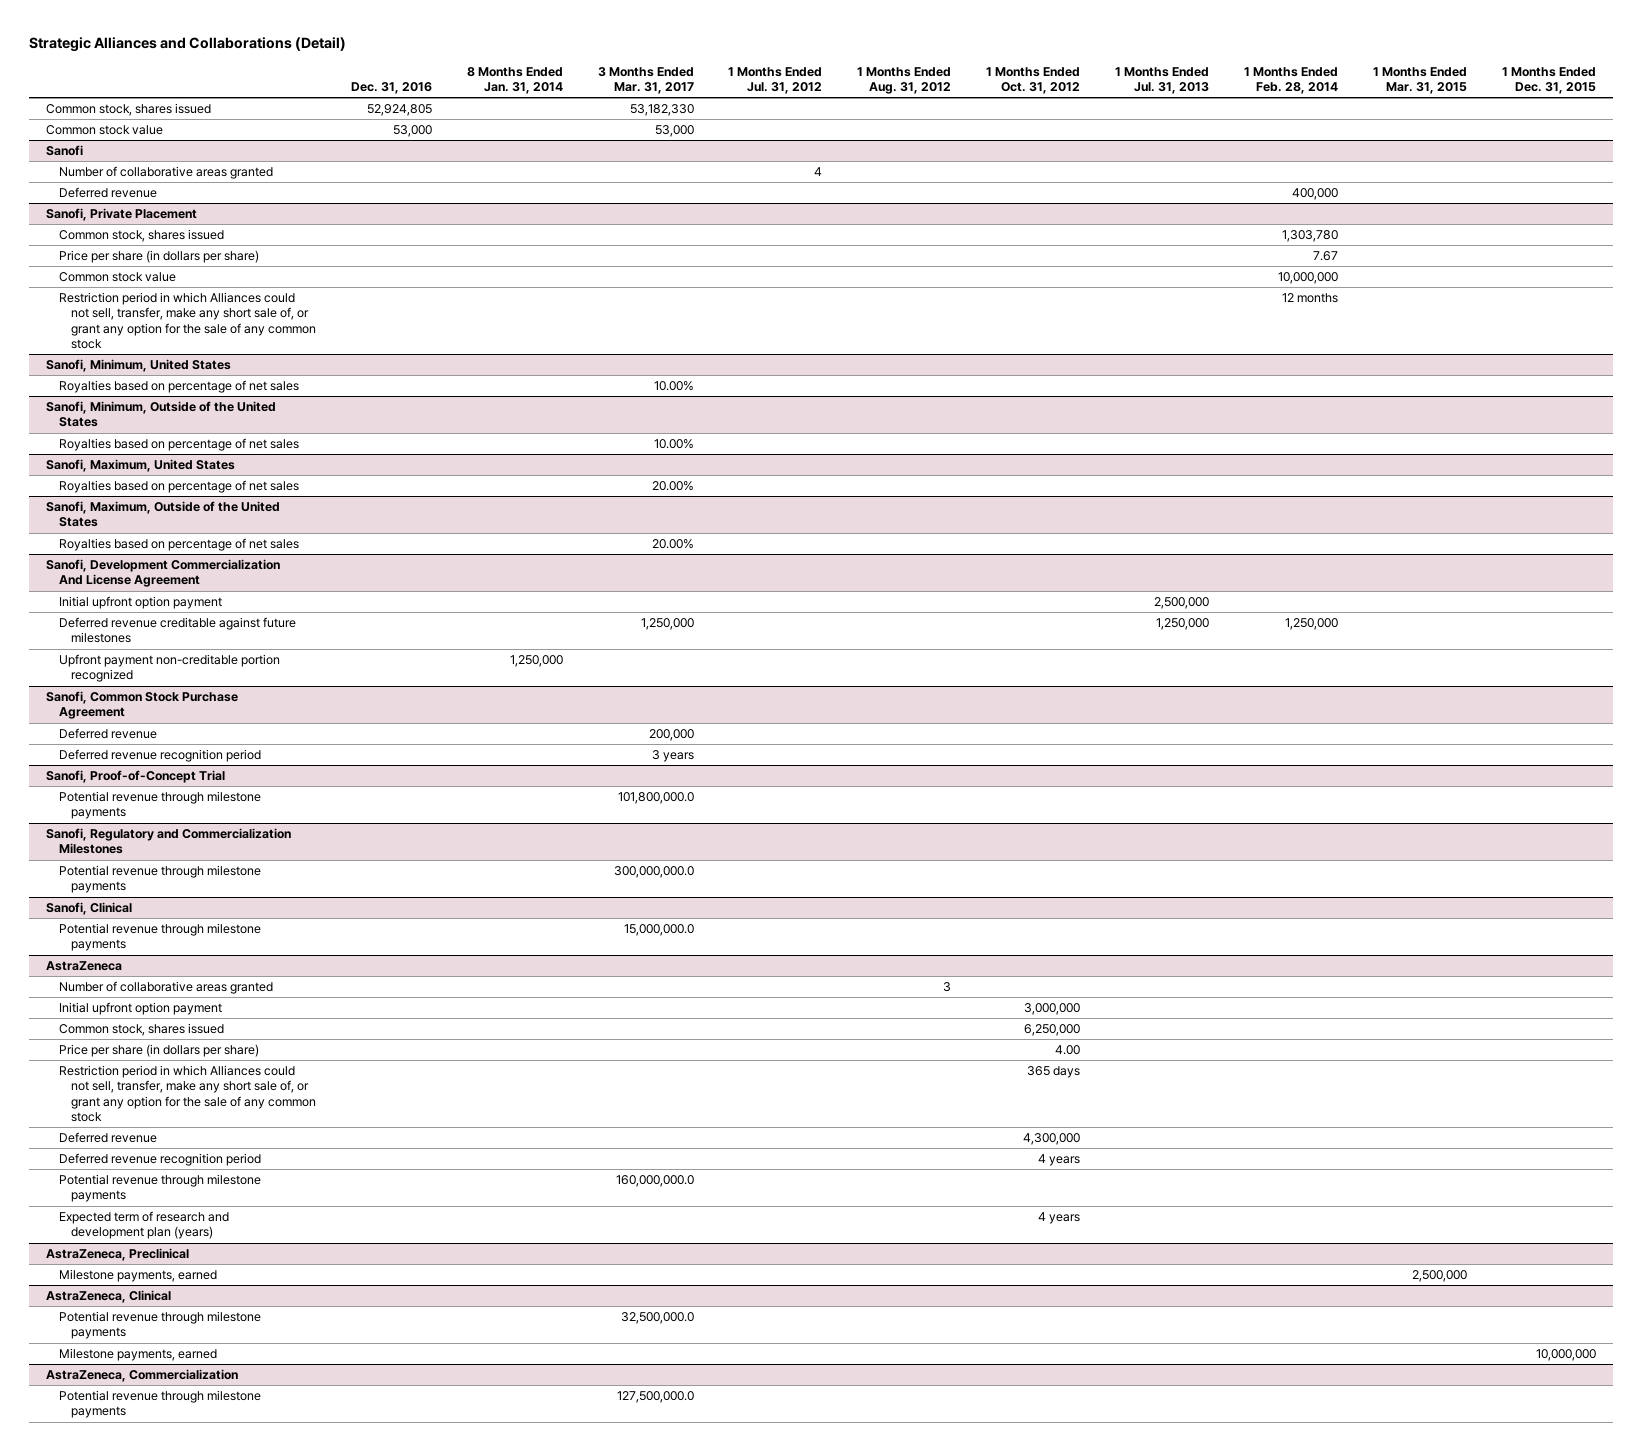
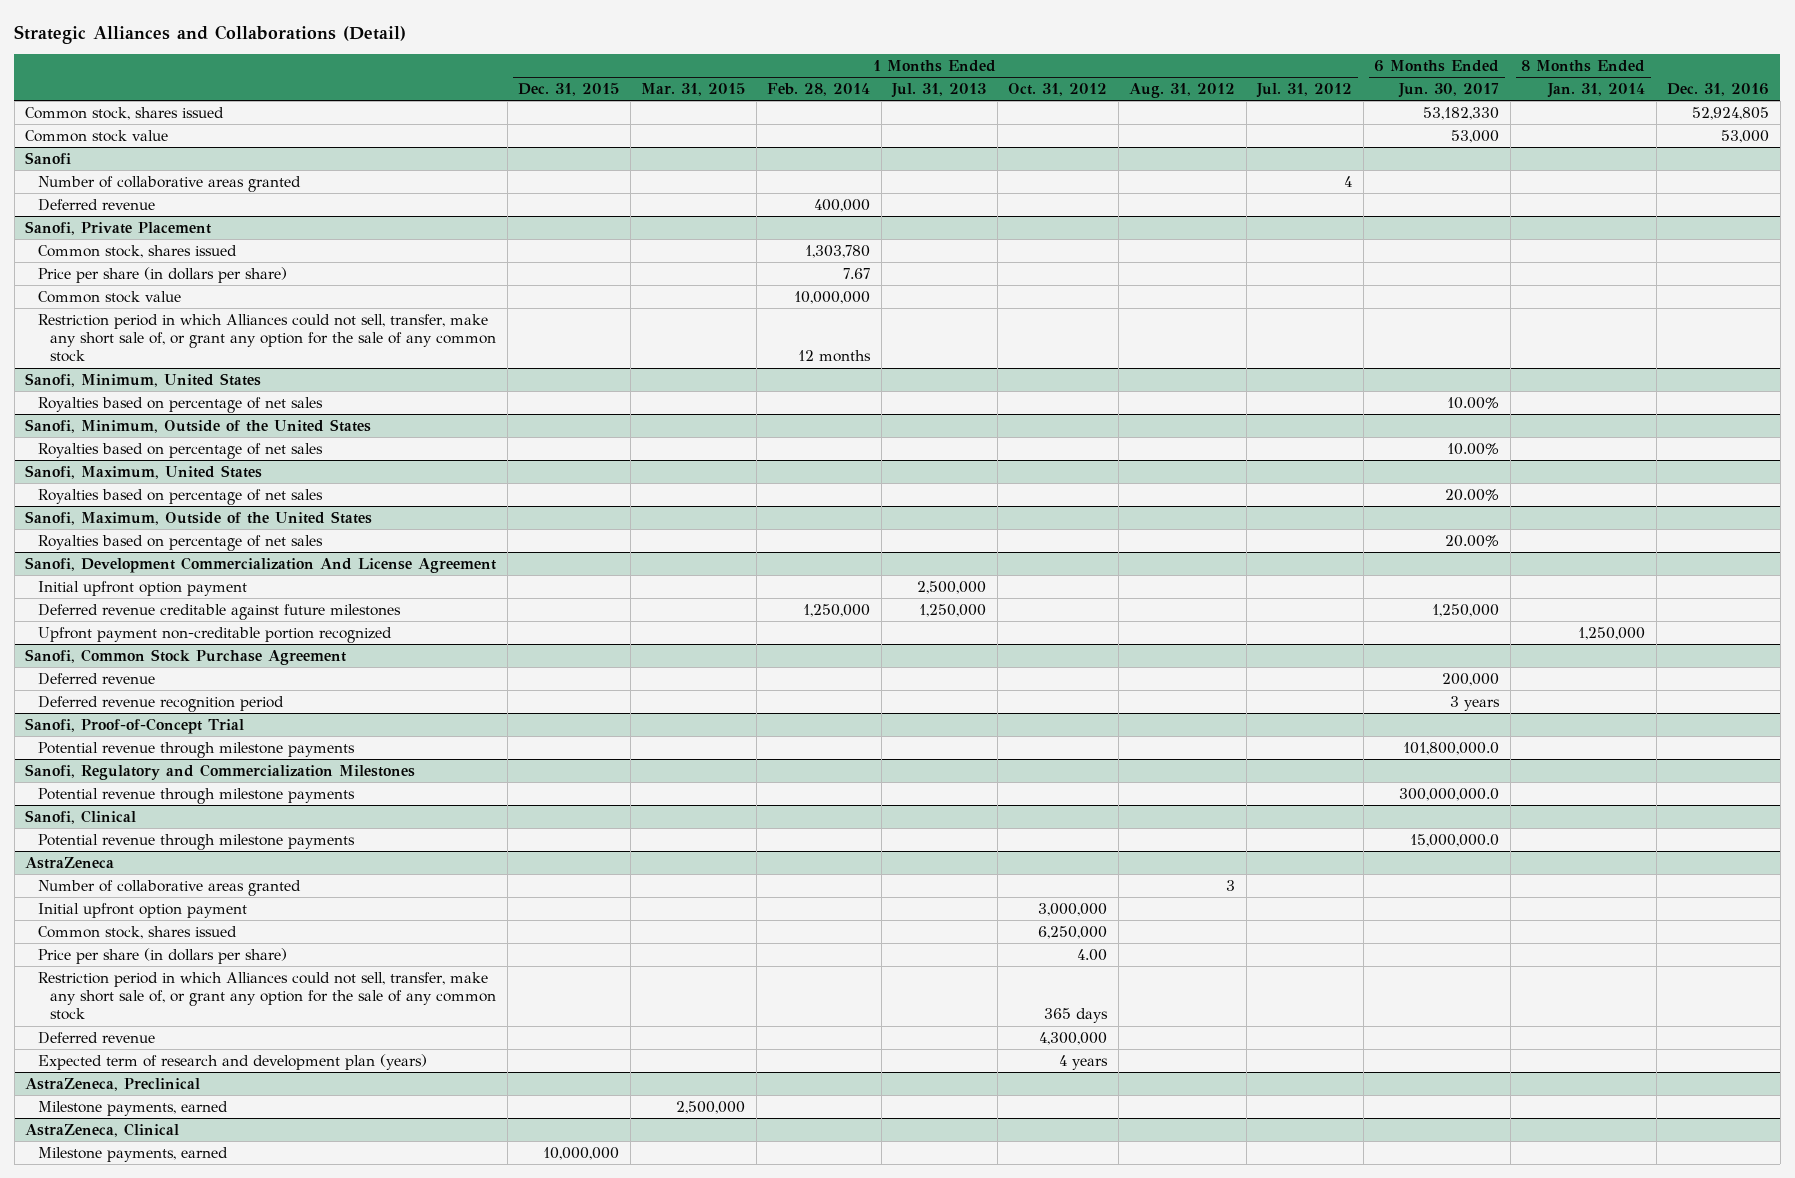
- | Dec. 31, 2016 | 8 Months Ended Jan. 31, 2014 | 3 Months Ended Mar. 31, 2017 | 1 Months Ended Jul. 31, 2012 | 1 Months Ended Aug. 31, 2012 | 1 Months Ended Oct. 31, 2012 | 1 Months Ended Jul. 31, 2013 | 1 Months Ended Feb. 28, 2014 | 1 Months Ended Mar. 31, 2015 | 1 Months Ended Dec. 31, 2015
+ | 1 Months Ended Dec. 31, 2015 | 1 Months Ended Mar. 31, 2015 | 1 Months Ended Feb. 28, 2014 | 1 Months Ended Jul. 31, 2013 | 1 Months Ended Oct. 31, 2012 | 1 Months Ended Aug. 31, 2012 | 1 Months Ended Jul. 31, 2012 | 6 Months Ended Jun. 30, 2017 | 8 Months Ended Jan. 31, 2014 | Dec. 31, 2016
@ AstraZeneca
- Deferred revenue recognition period | | | | | | 4 years | | | |
- Potential revenue through milestone payments | | | 160,000,000.0 | | | | | | |
@ AstraZeneca, Clinical
- Potential revenue through milestone payments | | | 32,500,000.0 | | | | | | |
- AstraZeneca, Commercialization
- Potential revenue through milestone payments | | | 127,500,000.0 | | | | | | |

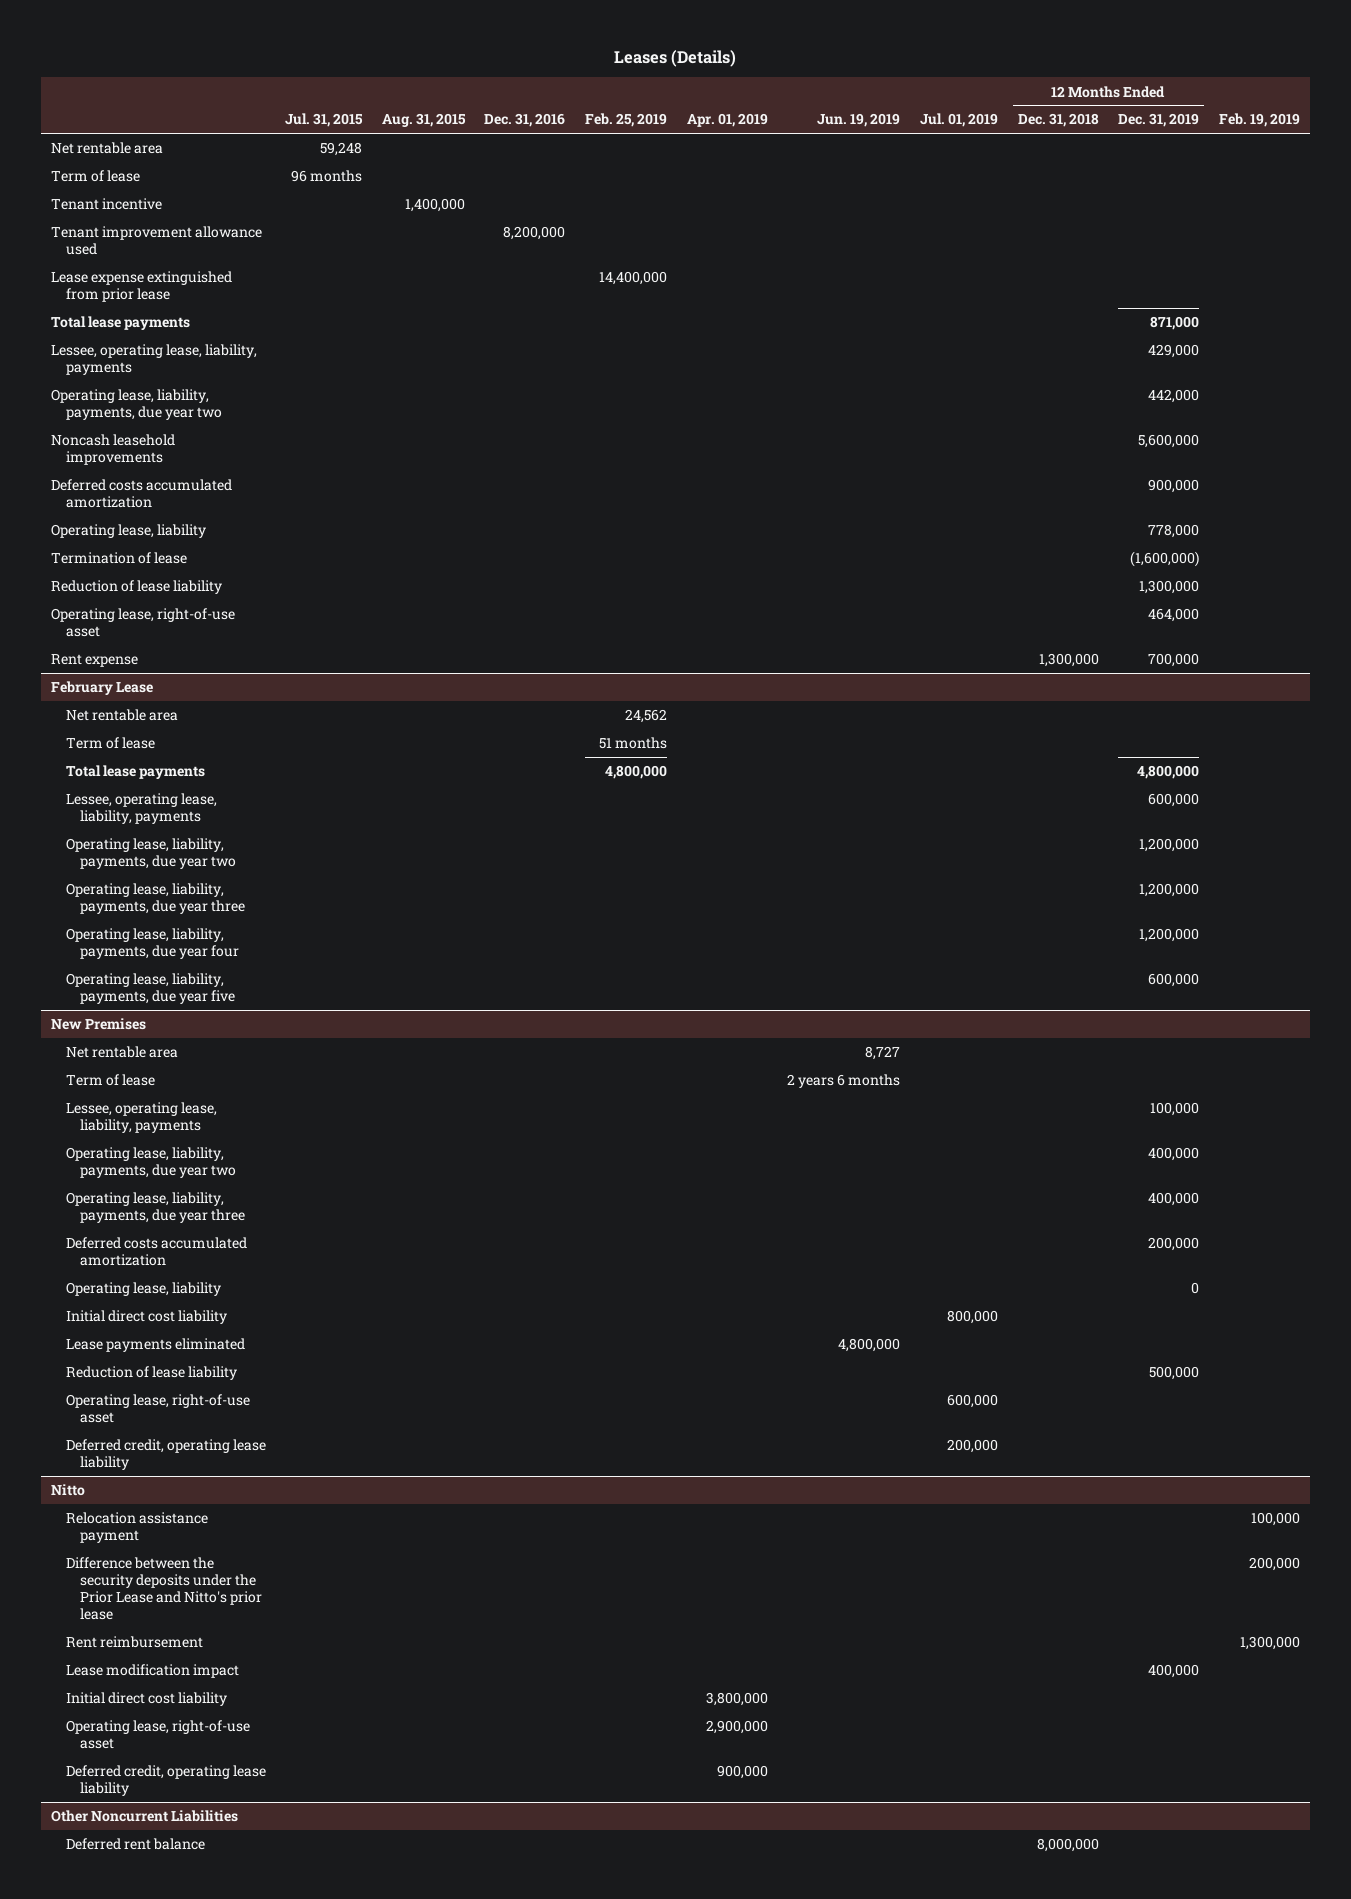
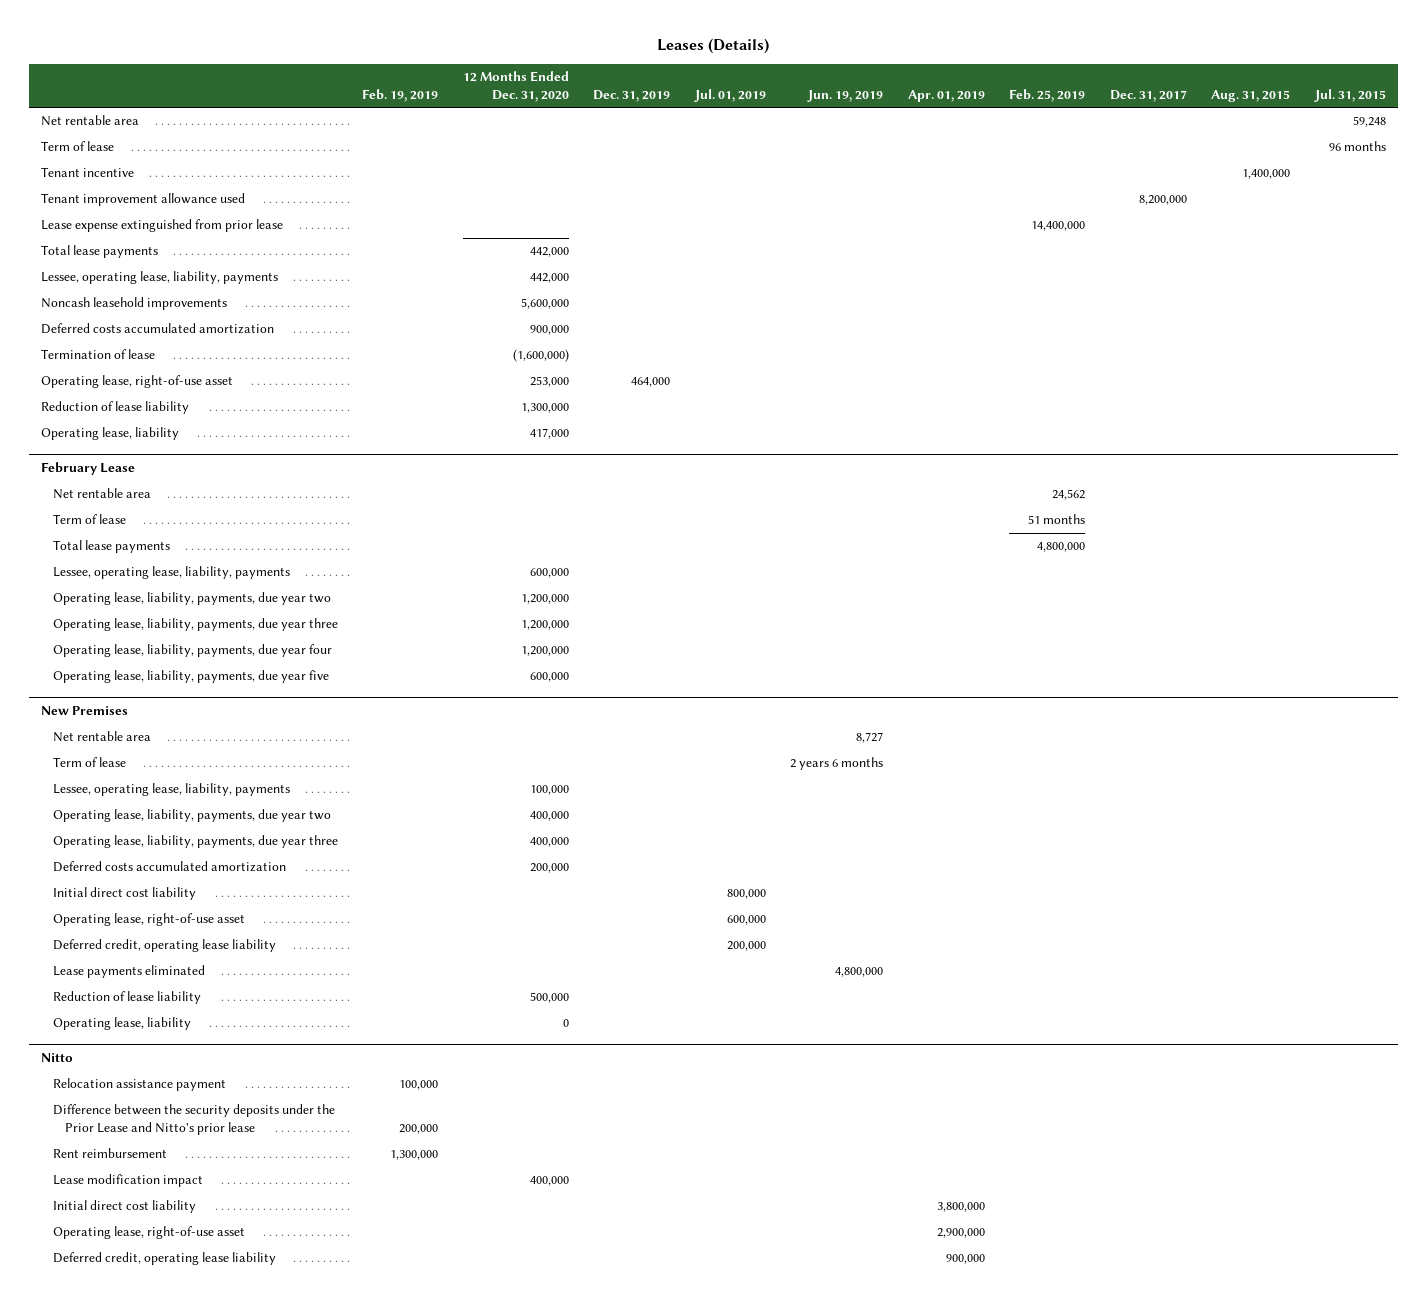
- | Jul. 31, 2015 | Aug. 31, 2015 | Dec. 31, 2016 | Feb. 25, 2019 | Apr. 01, 2019 | Jun. 19, 2019 | Jul. 01, 2019 | 12 Months Ended Dec. 31, 2018 | 12 Months Ended Dec. 31, 2019 | Feb. 19, 2019
+ | Feb. 19, 2019 | 12 Months Ended Dec. 31, 2020 | Dec. 31, 2019 | Jul. 01, 2019 | Jun. 19, 2019 | Apr. 01, 2019 | Feb. 25, 2019 | Dec. 31, 2017 | Aug. 31, 2015 | Jul. 31, 2015
- Operating lease, liability, payments, due year two | | | | | | | | | 442,000 |
- Rent expense | | | | | | | | 1,300,000 | 700,000 |
moved down: Reduction of lease liability | | 1,300,000 | | | | | | | |
moved down: Operating lease, liability | | 417,000 | | | | | | | |
@ New Premises
moved down: Lease payments eliminated | | | | | 4,800,000 | | | | |
moved down: Reduction of lease liability | | 500,000 | | | | | | | |
moved down: Operating lease, liability | | 0 | | | | | | | |
- Other Noncurrent Liabilities
- Deferred rent balance | | | | | | | | 8,000,000 | |

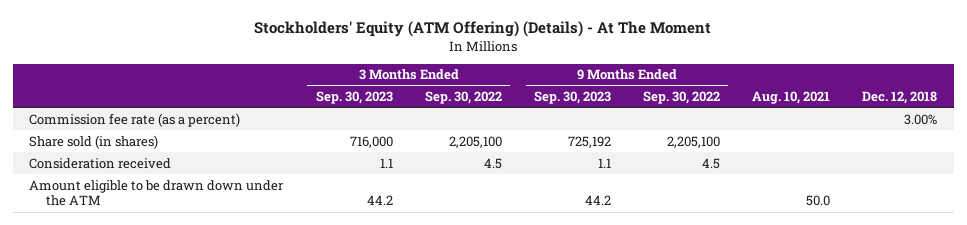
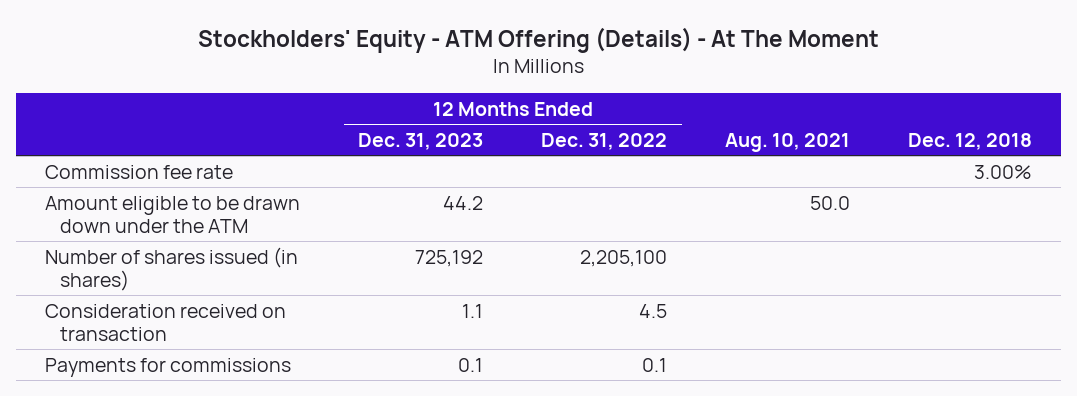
- Stockholders' Equity (ATM Offering) (Details) - At The Moment
+ Stockholders' Equity - ATM Offering (Details) - At The Moment
- | 3 Months Ended Sep. 30, 2023 | 3 Months Ended Sep. 30, 2022 | 9 Months Ended Sep. 30, 2023 | 9 Months Ended Sep. 30, 2022 | Aug. 10, 2021 | Dec. 12, 2018
+ | 12 Months Ended Dec. 31, 2023 | 12 Months Ended Dec. 31, 2022 | Aug. 10, 2021 | Dec. 12, 2018
- Commission fee rate (as a percent) | | | | | | 3.00%
- Share sold (in shares) | 716,000 | 2,205,100 | 725,192 | 2,205,100 | |
- Consideration received | 1.1 | 4.5 | 1.1 | 4.5 | |
+ Commission fee rate | | | | 3.00%
+ Number of shares issued (in shares) | 725,192 | 2,205,100 | |
+ Consideration received on transaction | 1.1 | 4.5 | |
+ Payments for commissions | 0.1 | 0.1 | |

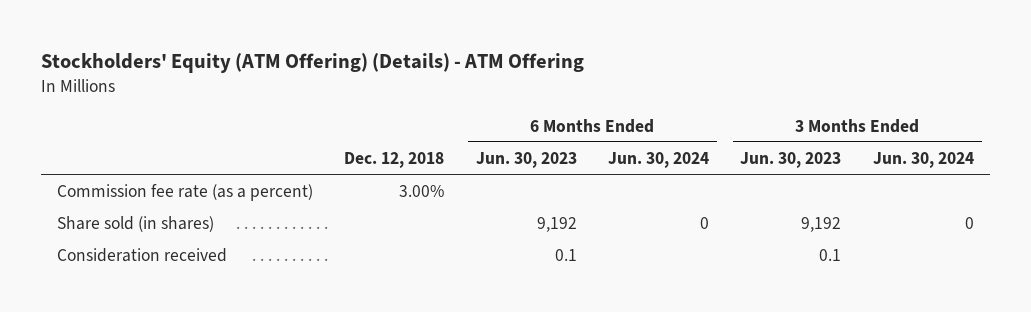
- Stockholders' Equity - ATM Offering (Details) - At The Moment
+ Stockholders' Equity (ATM Offering) (Details) - ATM Offering
- | 12 Months Ended Dec. 31, 2023 | 12 Months Ended Dec. 31, 2022 | Aug. 10, 2021 | Dec. 12, 2018
+ | Dec. 12, 2018 | 6 Months Ended Jun. 30, 2023 | 6 Months Ended Jun. 30, 2024 | 3 Months Ended Jun. 30, 2023 | 3 Months Ended Jun. 30, 2024
- Commission fee rate | | | | 3.00%
- Amount eligible to be drawn down under the ATM | 44.2 | | 50.0 |
- Number of shares issued (in shares) | 725,192 | 2,205,100 | |
- Consideration received on transaction | 1.1 | 4.5 | |
- Payments for commissions | 0.1 | 0.1 | |
+ Commission fee rate (as a percent) | 3.00% | | | |
+ Share sold (in shares) | | 9,192 | 0 | 9,192 | 0
+ Consideration received | | 0.1 | | 0.1 |

